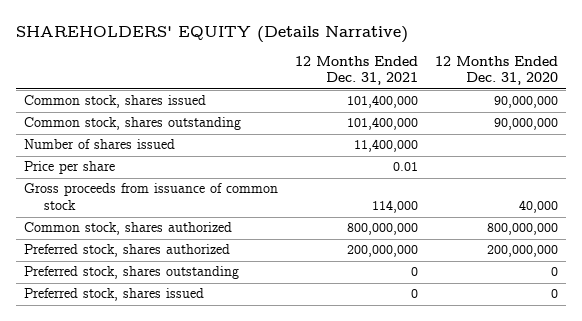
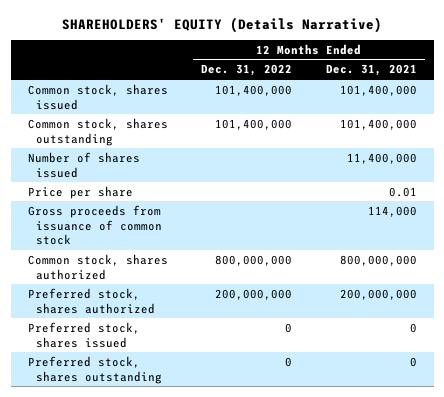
- | 12 Months Ended Dec. 31, 2021 | 12 Months Ended Dec. 31, 2020
+ | 12 Months Ended Dec. 31, 2022 | 12 Months Ended Dec. 31, 2021
moved down: Preferred stock, shares outstanding | 0 | 0

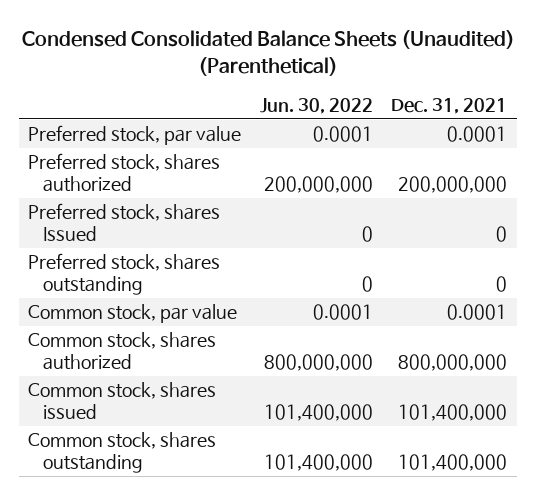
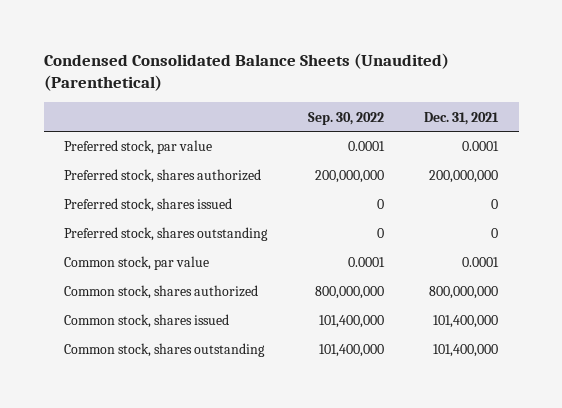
- | Jun. 30, 2022 | Dec. 31, 2021
+ | Sep. 30, 2022 | Dec. 31, 2021
- Preferred stock, shares Issued | 0 | 0
+ Preferred stock, shares issued | 0 | 0

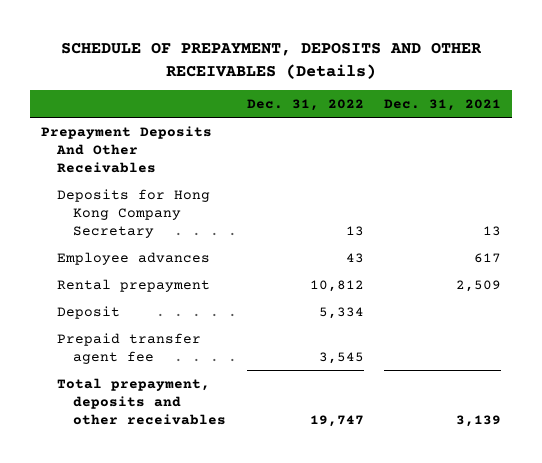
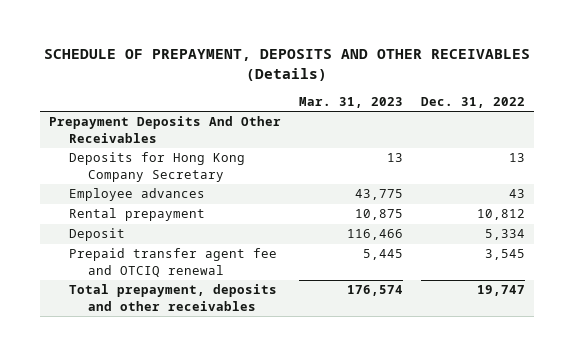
- | Dec. 31, 2022 | Dec. 31, 2021
+ | Mar. 31, 2023 | Dec. 31, 2022
- Prepaid transfer agent fee | 3,545 |
+ Prepaid transfer agent fee and OTCIQ renewal | 5,445 | 3,545

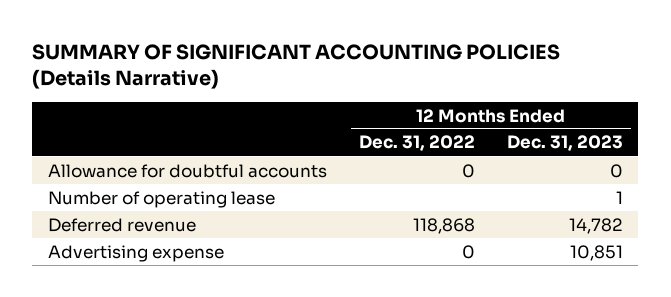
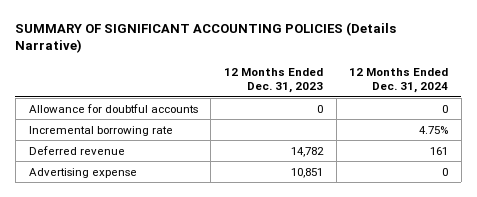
- | 12 Months Ended Dec. 31, 2022 | 12 Months Ended Dec. 31, 2023
+ | 12 Months Ended Dec. 31, 2023 | 12 Months Ended Dec. 31, 2024
- Number of operating lease | | 1
+ Incremental borrowing rate | | 4.75%

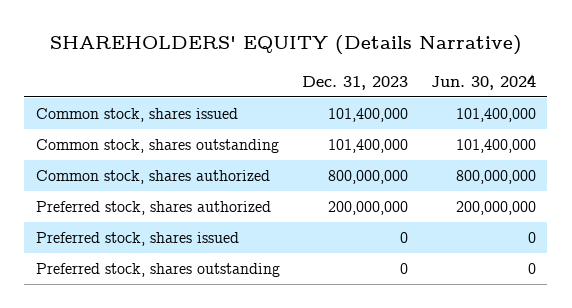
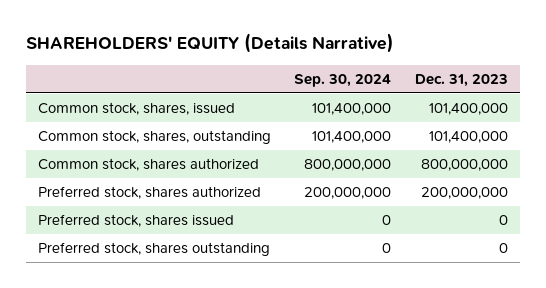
- | Dec. 31, 2023 | Jun. 30, 2024
+ | Sep. 30, 2024 | Dec. 31, 2023
- Common stock, shares issued | 101,400,000 | 101,400,000
- Common stock, shares outstanding | 101,400,000 | 101,400,000
+ Common stock, shares, issued | 101,400,000 | 101,400,000
+ Common stock, shares, outstanding | 101,400,000 | 101,400,000

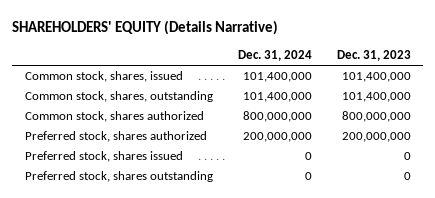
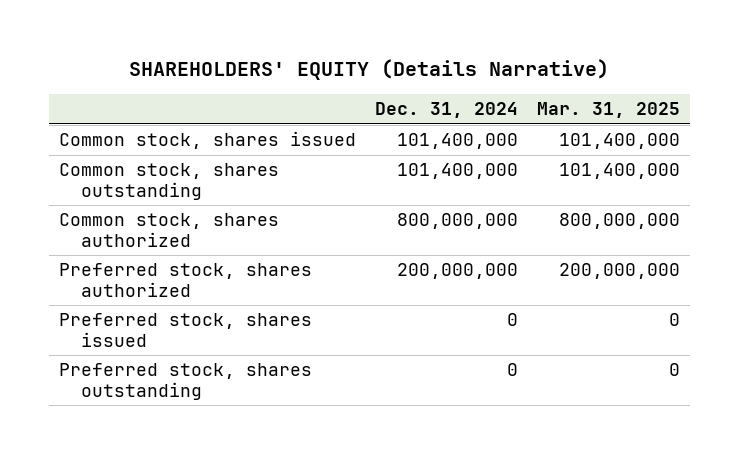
- | Dec. 31, 2024 | Dec. 31, 2023
+ | Dec. 31, 2024 | Mar. 31, 2025
- Common stock, shares, issued | 101,400,000 | 101,400,000
- Common stock, shares, outstanding | 101,400,000 | 101,400,000
+ Common stock, shares issued | 101,400,000 | 101,400,000
+ Common stock, shares outstanding | 101,400,000 | 101,400,000

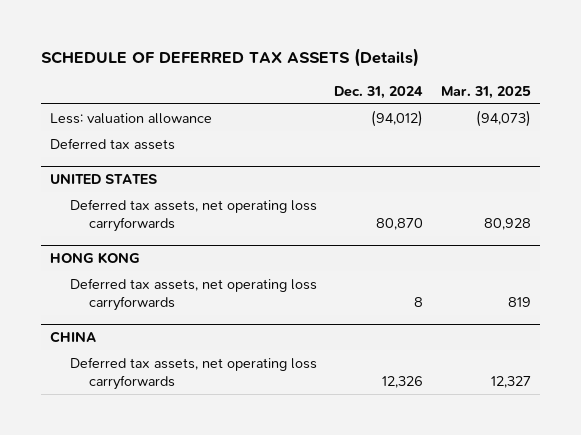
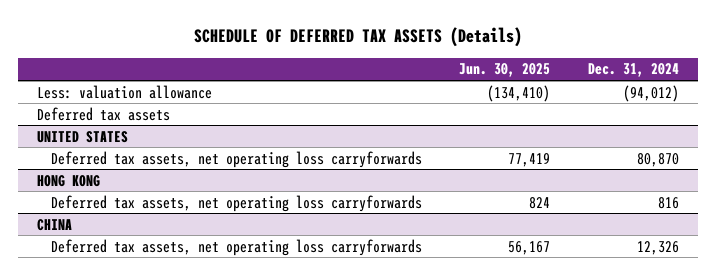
- | Dec. 31, 2024 | Mar. 31, 2025
+ | Jun. 30, 2025 | Dec. 31, 2024
@ HONG KONG
- Deferred tax assets, net operating loss carryforwards | 8 | 819
+ Deferred tax assets, net operating loss carryforwards | 824 | 816

